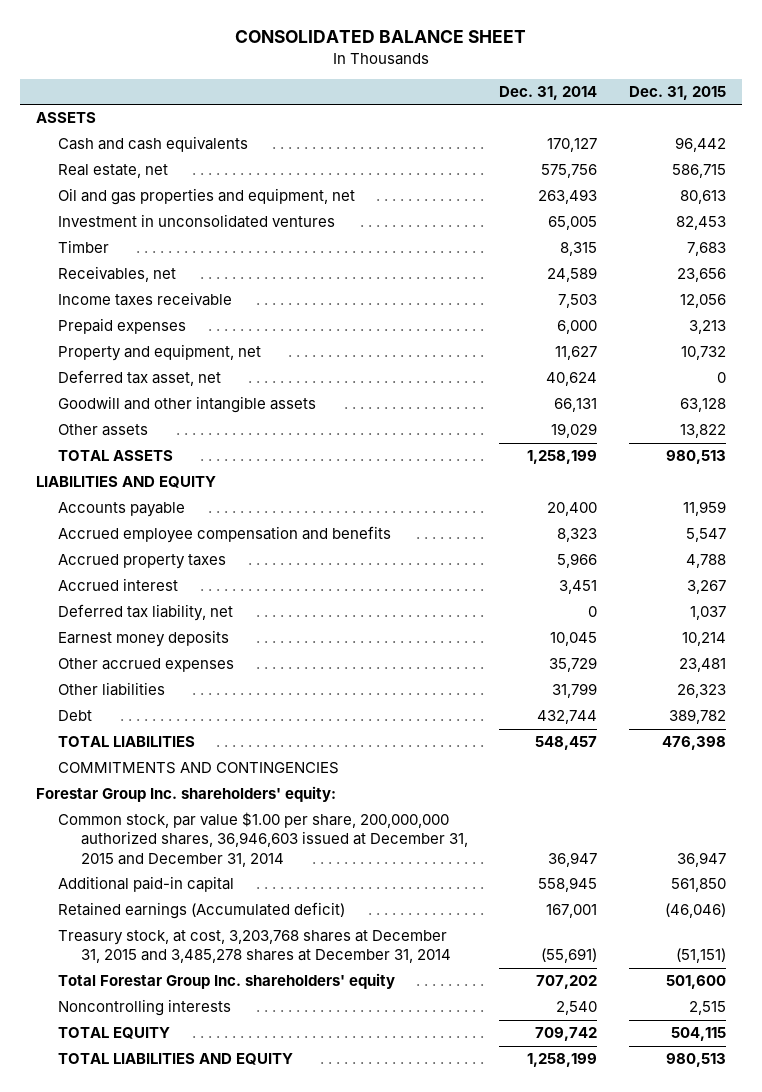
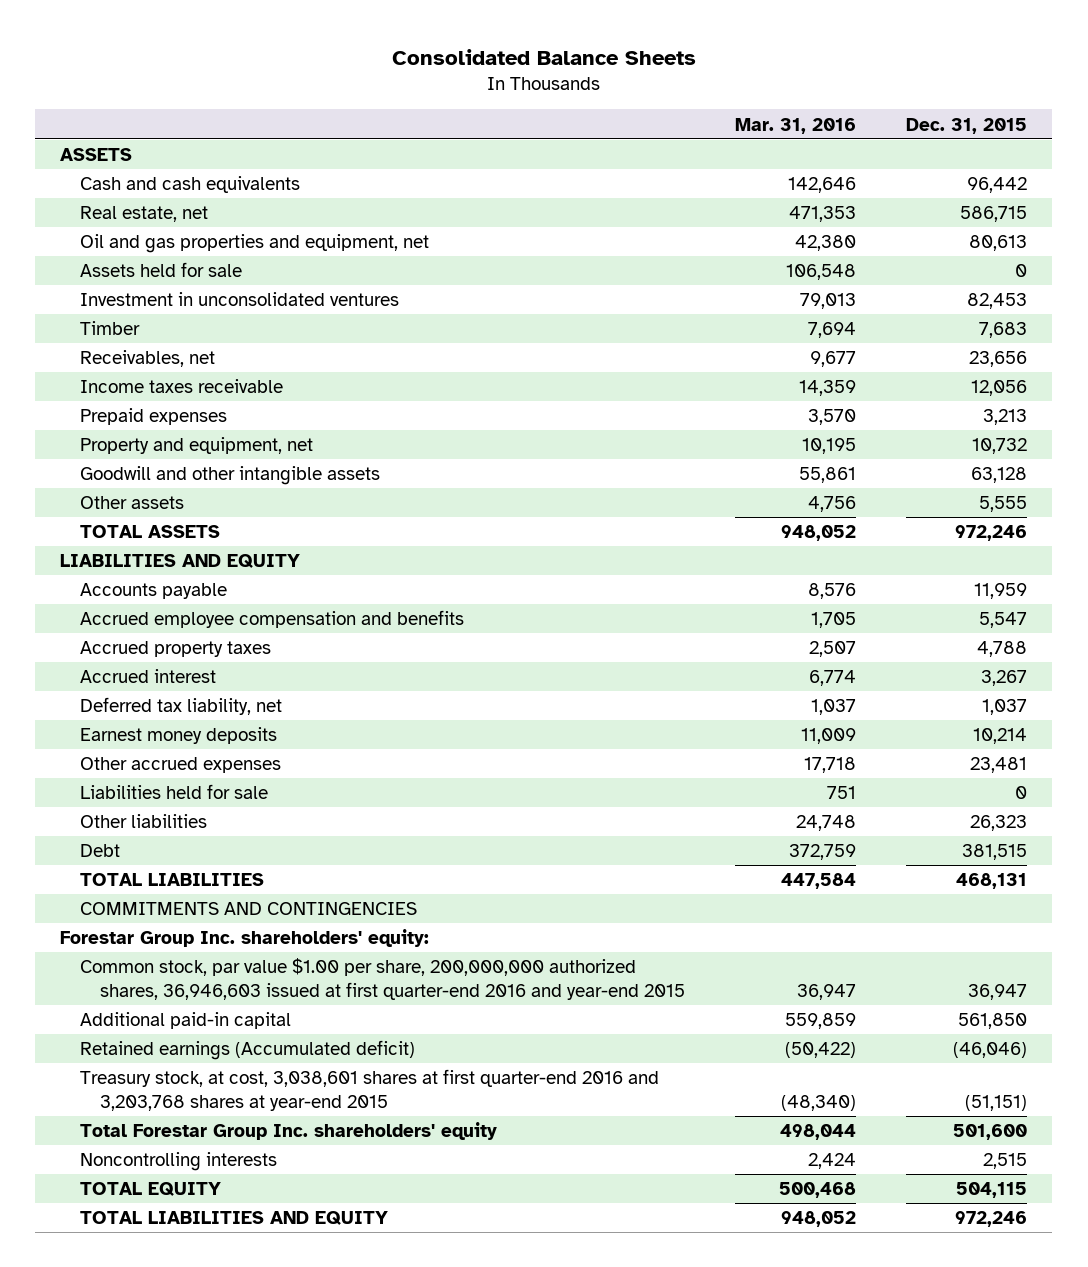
- CONSOLIDATED BALANCE SHEET
+ Consolidated Balance Sheets
- | Dec. 31, 2014 | Dec. 31, 2015
+ | Mar. 31, 2016 | Dec. 31, 2015
+ Assets held for sale | 106,548 | 0
- Deferred tax asset, net | 40,624 | 0
- Other assets | 19,029 | 13,822
- TOTAL ASSETS | 1,258,199 | 980,513
+ Other assets | 4,756 | 5,555
+ TOTAL ASSETS | 948,052 | 972,246
+ Liabilities held for sale | 751 | 0
- Debt | 432,744 | 389,782
- TOTAL LIABILITIES | 548,457 | 476,398
+ Debt | 372,759 | 381,515
+ TOTAL LIABILITIES | 447,584 | 468,131
- Common stock, par value $1.00 per share, 200,000,000 authorized shares, 36,946,603 issued at December 31, 2015 and December 31, 2014 | 36,947 | 36,947
+ Common stock, par value $1.00 per share, 200,000,000 authorized shares, 36,946,603 issued at first quarter-end 2016 and year-end 2015 | 36,947 | 36,947
- Treasury stock, at cost, 3,203,768 shares at December 31, 2015 and 3,485,278 shares at December 31, 2014 | (55,691) | (51,151)
+ Treasury stock, at cost, 3,038,601 shares at first quarter-end 2016 and 3,203,768 shares at year-end 2015 | (48,340) | (51,151)
- TOTAL LIABILITIES AND EQUITY | 1,258,199 | 980,513
+ TOTAL LIABILITIES AND EQUITY | 948,052 | 972,246

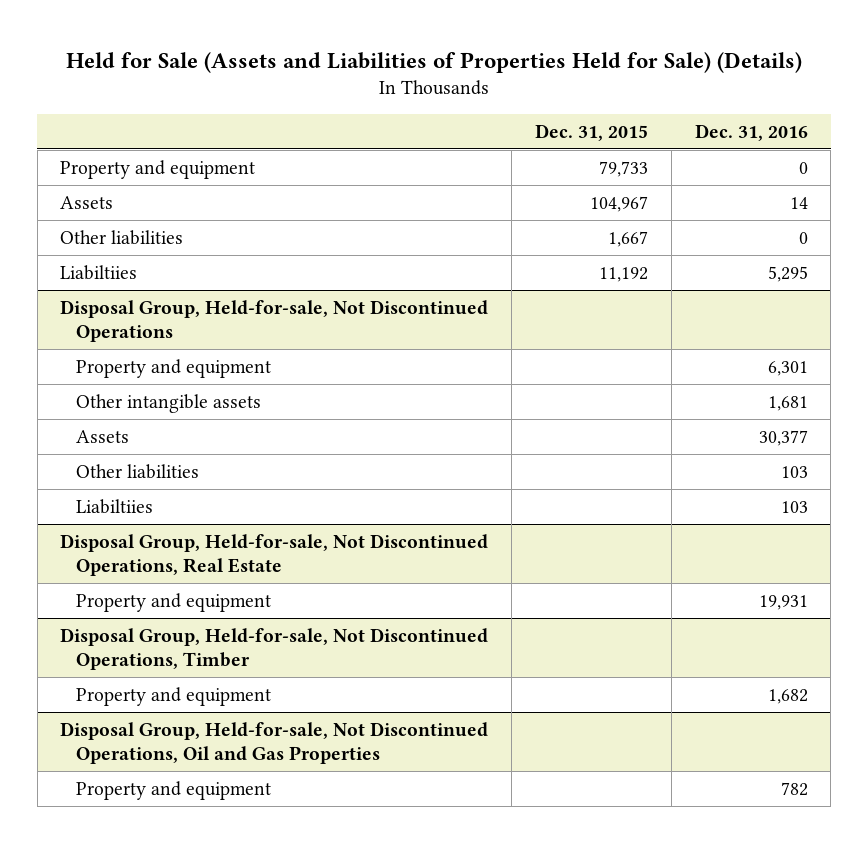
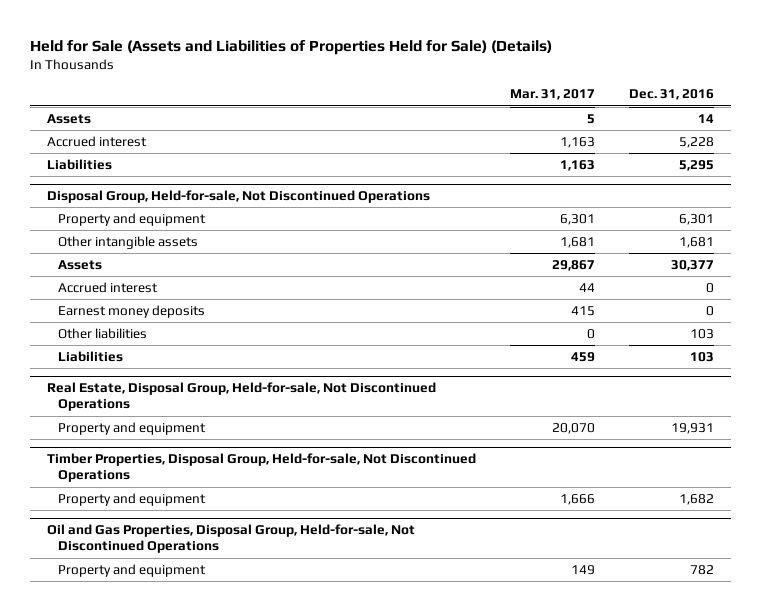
- | Dec. 31, 2015 | Dec. 31, 2016
+ | Mar. 31, 2017 | Dec. 31, 2016
- Property and equipment | 79,733 | 0
- Other liabilities | 1,667 | 0
- Liabiltiies | 11,192 | 5,295
+ Accrued interest | 1,163 | 5,228
+ Liabilities | 1,163 | 5,295
@ Disposal Group, Held-for-sale, Not Discontinued Operations
+ Accrued interest | 44 | 0
+ Earnest money deposits | 415 | 0
- Liabiltiies | | 103
- Disposal Group, Held-for-sale, Not Discontinued Operations, Real Estate
@ Disposal Group, Held-for-sale, Not Discontinued Operations
+ Liabilities | 459 | 103
+ Real Estate, Disposal Group, Held-for-sale, Not Discontinued Operations
- Disposal Group, Held-for-sale, Not Discontinued Operations, Timber
+ Timber Properties, Disposal Group, Held-for-sale, Not Discontinued Operations
- Disposal Group, Held-for-sale, Not Discontinued Operations, Oil and Gas Properties
+ Oil and Gas Properties, Disposal Group, Held-for-sale, Not Discontinued Operations

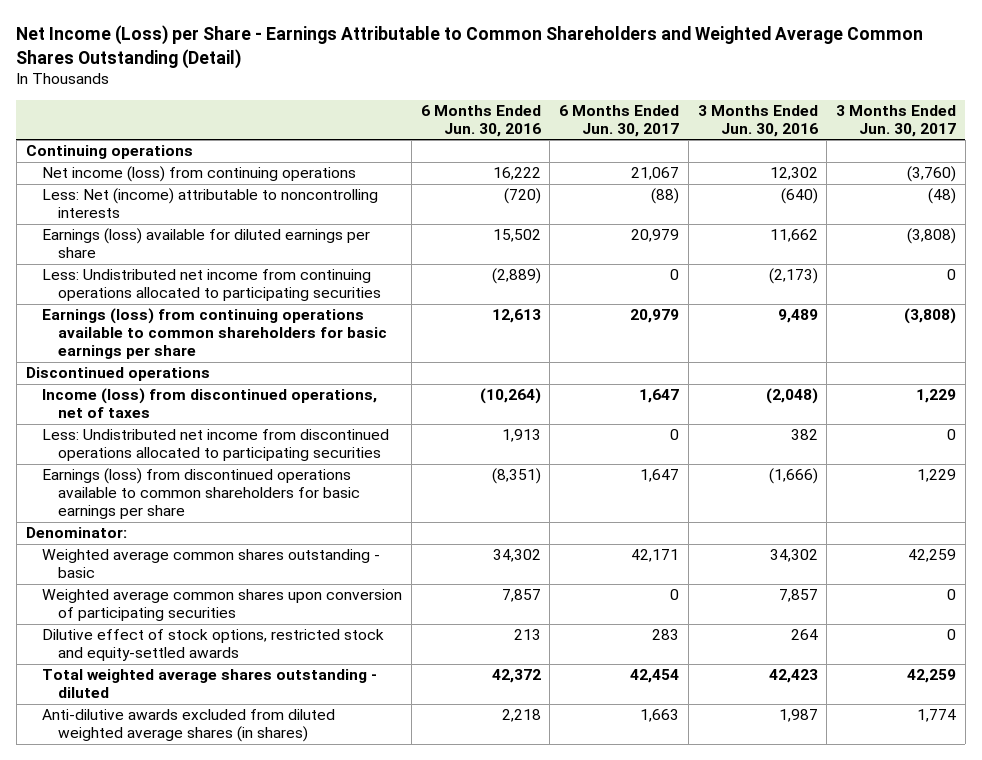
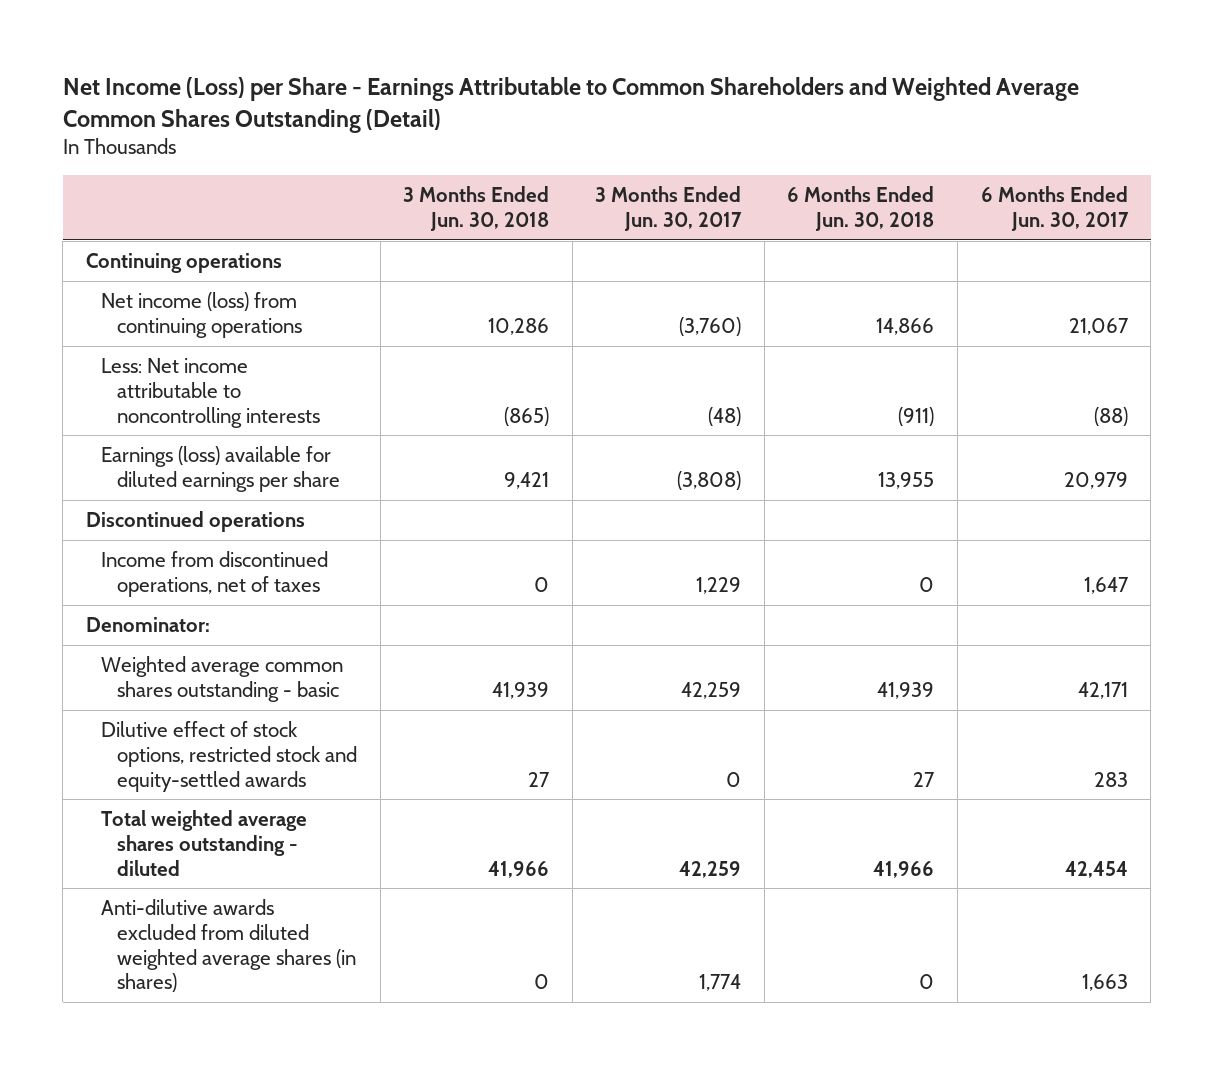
- | 6 Months Ended Jun. 30, 2016 | 6 Months Ended Jun. 30, 2017 | 3 Months Ended Jun. 30, 2016 | 3 Months Ended Jun. 30, 2017
+ | 3 Months Ended Jun. 30, 2018 | 3 Months Ended Jun. 30, 2017 | 6 Months Ended Jun. 30, 2018 | 6 Months Ended Jun. 30, 2017
- Less: Net (income) attributable to noncontrolling interests | (720) | (88) | (640) | (48)
+ Less: Net income attributable to noncontrolling interests | (865) | (48) | (911) | (88)
- Less: Undistributed net income from continuing operations allocated to participating securities | (2,889) | 0 | (2,173) | 0
- Earnings (loss) from continuing operations available to common shareholders for basic earnings per share | 12,613 | 20,979 | 9,489 | (3,808)
- Income (loss) from discontinued operations, net of taxes | (10,264) | 1,647 | (2,048) | 1,229
- Less: Undistributed net income from discontinued operations allocated to participating securities | 1,913 | 0 | 382 | 0
- Earnings (loss) from discontinued operations available to common shareholders for basic earnings per share | (8,351) | 1,647 | (1,666) | 1,229
+ Income from discontinued operations, net of taxes | 0 | 1,229 | 0 | 1,647
- Weighted average common shares upon conversion of participating securities | 7,857 | 0 | 7,857 | 0

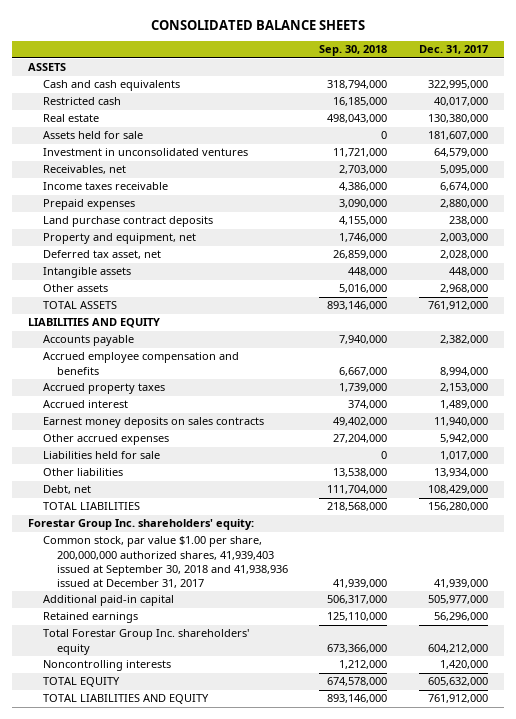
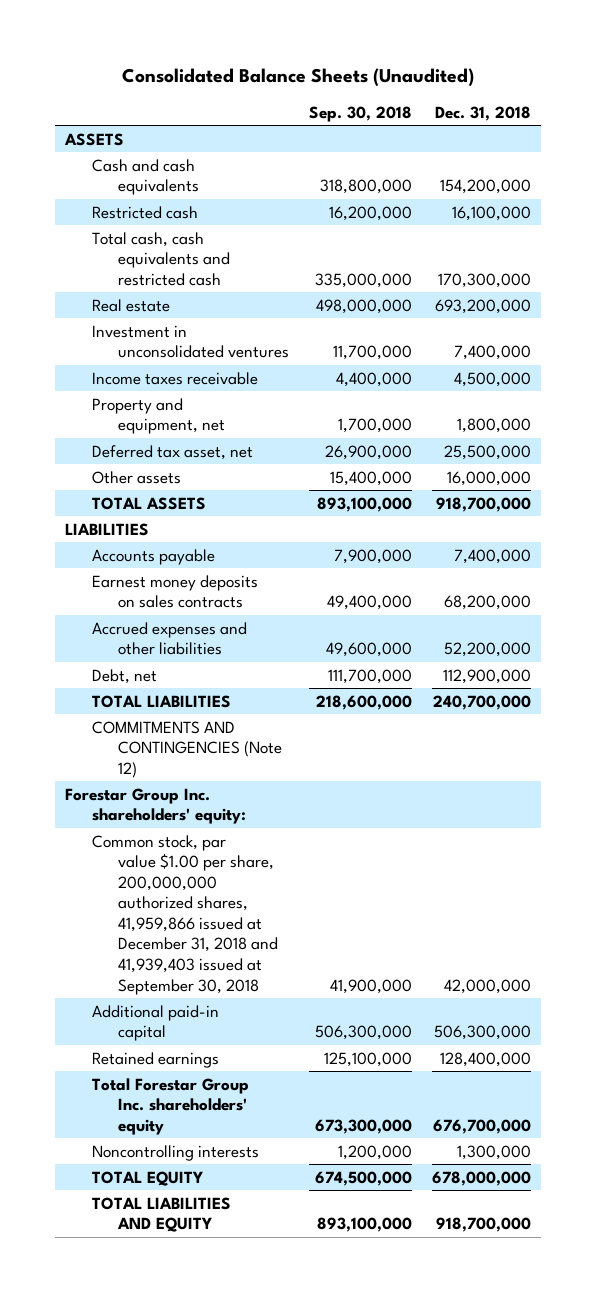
- CONSOLIDATED BALANCE SHEETS
+ Consolidated Balance Sheets (Unaudited)
- | Sep. 30, 2018 | Dec. 31, 2017
+ | Sep. 30, 2018 | Dec. 31, 2018
- Cash and cash equivalents | 318,794,000 | 322,995,000
- Restricted cash | 16,185,000 | 40,017,000
- Real estate | 498,043,000 | 130,380,000
- Assets held for sale | 0 | 181,607,000
- Investment in unconsolidated ventures | 11,721,000 | 64,579,000
- Receivables, net | 2,703,000 | 5,095,000
- Income taxes receivable | 4,386,000 | 6,674,000
- Prepaid expenses | 3,090,000 | 2,880,000
- Land purchase contract deposits | 4,155,000 | 238,000
- Property and equipment, net | 1,746,000 | 2,003,000
- Deferred tax asset, net | 26,859,000 | 2,028,000
- Intangible assets | 448,000 | 448,000
- Other assets | 5,016,000 | 2,968,000
- TOTAL ASSETS | 893,146,000 | 761,912,000
- LIABILITIES AND EQUITY
- Accounts payable | 7,940,000 | 2,382,000
- Accrued employee compensation and benefits | 6,667,000 | 8,994,000
- Accrued property taxes | 1,739,000 | 2,153,000
- Accrued interest | 374,000 | 1,489,000
- Earnest money deposits on sales contracts | 49,402,000 | 11,940,000
- Other accrued expenses | 27,204,000 | 5,942,000
- Liabilities held for sale | 0 | 1,017,000
- Other liabilities | 13,538,000 | 13,934,000
- Debt, net | 111,704,000 | 108,429,000
- TOTAL LIABILITIES | 218,568,000 | 156,280,000
+ Cash and cash equivalents | 318,800,000 | 154,200,000
+ Restricted cash | 16,200,000 | 16,100,000
+ Total cash, cash equivalents and restricted cash | 335,000,000 | 170,300,000
+ Real estate | 498,000,000 | 693,200,000
+ Investment in unconsolidated ventures | 11,700,000 | 7,400,000
+ Income taxes receivable | 4,400,000 | 4,500,000
+ Property and equipment, net | 1,700,000 | 1,800,000
+ Deferred tax asset, net | 26,900,000 | 25,500,000
+ Other assets | 15,400,000 | 16,000,000
+ TOTAL ASSETS | 893,100,000 | 918,700,000
+ LIABILITIES
+ Accounts payable | 7,900,000 | 7,400,000
+ Earnest money deposits on sales contracts | 49,400,000 | 68,200,000
+ Accrued expenses and other liabilities | 49,600,000 | 52,200,000
+ Debt, net | 111,700,000 | 112,900,000
+ TOTAL LIABILITIES | 218,600,000 | 240,700,000
+ COMMITMENTS AND CONTINGENCIES (Note 12)
- Common stock, par value $1.00 per share, 200,000,000 authorized shares, 41,939,403 issued at September 30, 2018 and 41,938,936 issued at December 31, 2017 | 41,939,000 | 41,939,000
- Additional paid-in capital | 506,317,000 | 505,977,000
- Retained earnings | 125,110,000 | 56,296,000
- Total Forestar Group Inc. shareholders' equity | 673,366,000 | 604,212,000
- Noncontrolling interests | 1,212,000 | 1,420,000
- TOTAL EQUITY | 674,578,000 | 605,632,000
- TOTAL LIABILITIES AND EQUITY | 893,146,000 | 761,912,000
+ Common stock, par value $1.00 per share, 200,000,000 authorized shares, 41,959,866 issued at December 31, 2018 and 41,939,403 issued at September 30, 2018 | 41,900,000 | 42,000,000
+ Additional paid-in capital | 506,300,000 | 506,300,000
+ Retained earnings | 125,100,000 | 128,400,000
+ Total Forestar Group Inc. shareholders' equity | 673,300,000 | 676,700,000
+ Noncontrolling interests | 1,200,000 | 1,300,000
+ TOTAL EQUITY | 674,500,000 | 678,000,000
+ TOTAL LIABILITIES AND EQUITY | 893,100,000 | 918,700,000

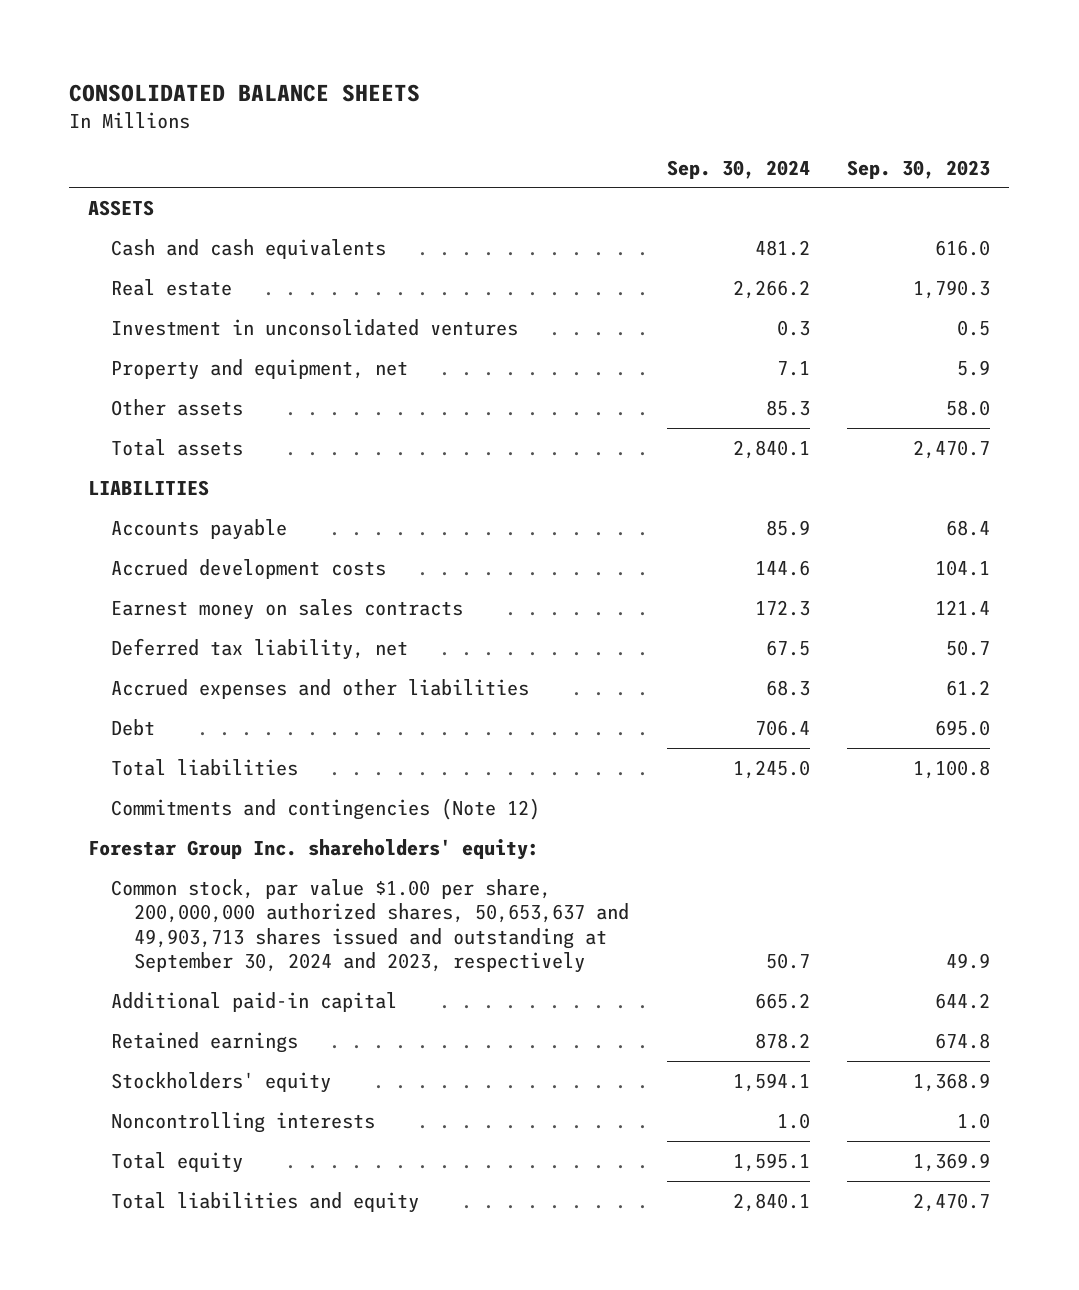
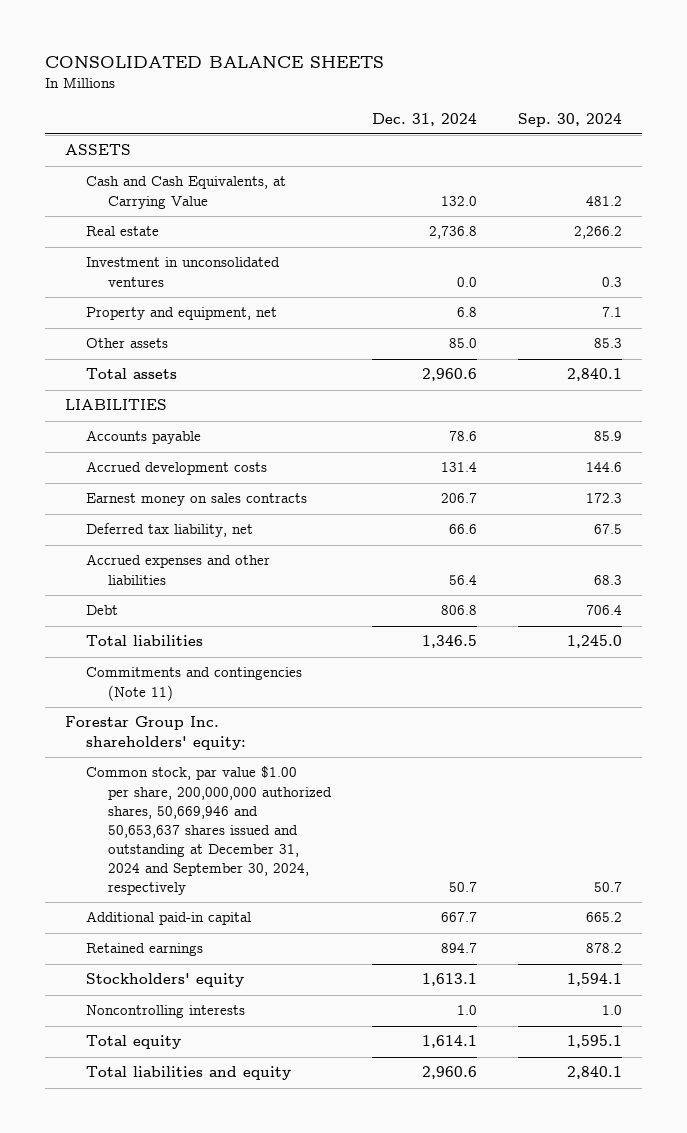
- | Sep. 30, 2024 | Sep. 30, 2023
+ | Dec. 31, 2024 | Sep. 30, 2024
- Cash and cash equivalents | 481.2 | 616.0
+ Cash and Cash Equivalents, at Carrying Value | 132.0 | 481.2
- Commitments and contingencies (Note 12)
+ Commitments and contingencies (Note 11)
- Common stock, par value $1.00 per share, 200,000,000 authorized shares, 50,653,637 and 49,903,713 shares issued and outstanding at September 30, 2024 and 2023, respectively | 50.7 | 49.9
+ Common stock, par value $1.00 per share, 200,000,000 authorized shares, 50,669,946 and 50,653,637 shares issued and outstanding at December 31, 2024 and September 30, 2024, respectively | 50.7 | 50.7

